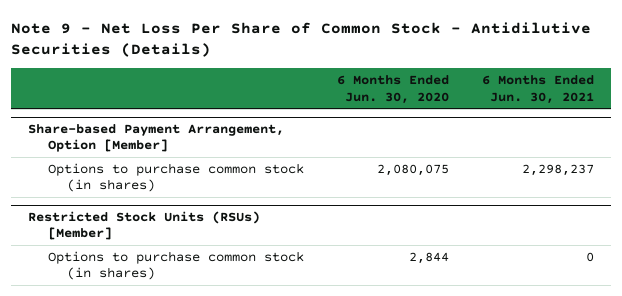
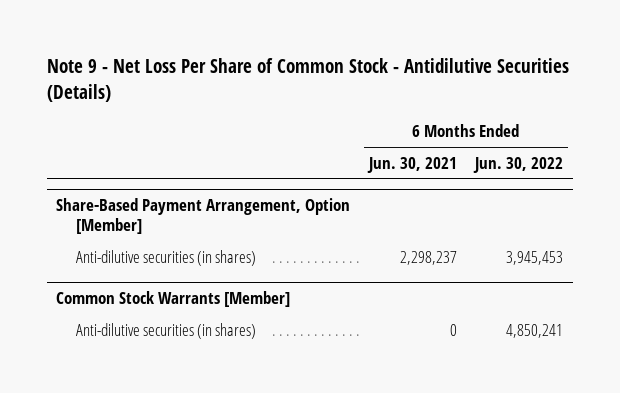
- | 6 Months Ended Jun. 30, 2020 | 6 Months Ended Jun. 30, 2021
+ | 6 Months Ended Jun. 30, 2021 | 6 Months Ended Jun. 30, 2022
- Share-based Payment Arrangement, Option [Member]
- Options to purchase common stock (in shares) | 2,080,075 | 2,298,237
- Restricted Stock Units (RSUs) [Member]
- Options to purchase common stock (in shares) | 2,844 | 0
+ Share-Based Payment Arrangement, Option [Member]
+ Anti-dilutive securities (in shares) | 2,298,237 | 3,945,453
+ Common Stock Warrants [Member]
+ Anti-dilutive securities (in shares) | 0 | 4,850,241

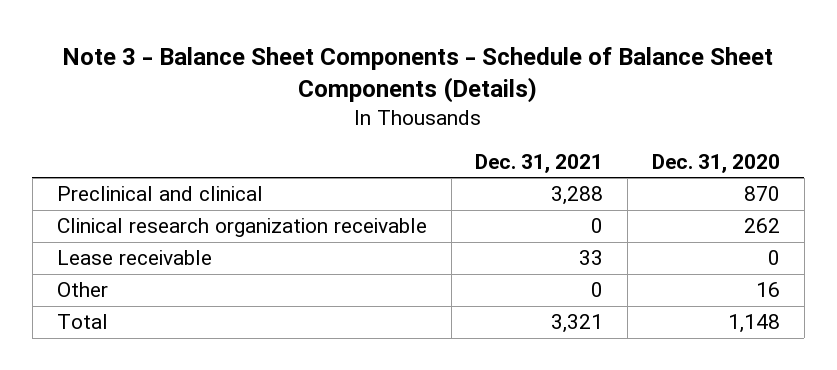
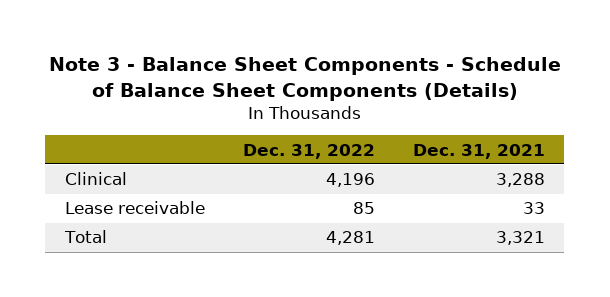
- | Dec. 31, 2021 | Dec. 31, 2020
+ | Dec. 31, 2022 | Dec. 31, 2021
- Preclinical and clinical | 3,288 | 870
- Clinical research organization receivable | 0 | 262
+ Clinical | 4,196 | 3,288
- Other | 0 | 16

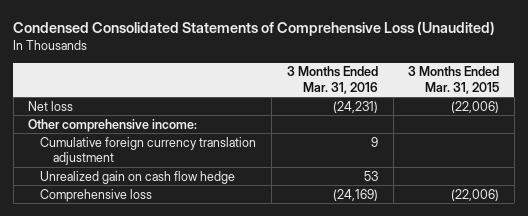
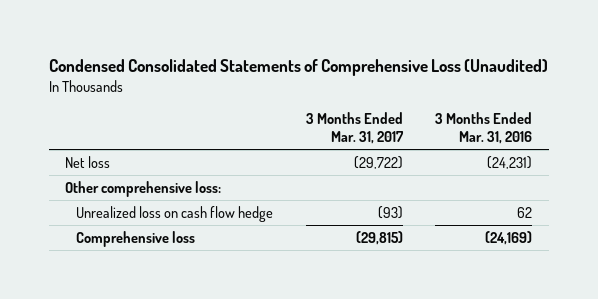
- | 3 Months Ended Mar. 31, 2016 | 3 Months Ended Mar. 31, 2015
+ | 3 Months Ended Mar. 31, 2017 | 3 Months Ended Mar. 31, 2016
- Other comprehensive income:
- Cumulative foreign currency translation adjustment | 9 |
- Unrealized gain on cash flow hedge | 53 |
+ Other comprehensive loss:
+ Unrealized loss on cash flow hedge | (93) | 62

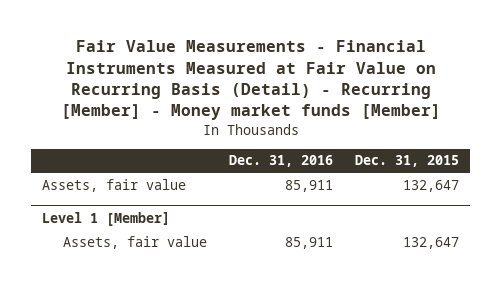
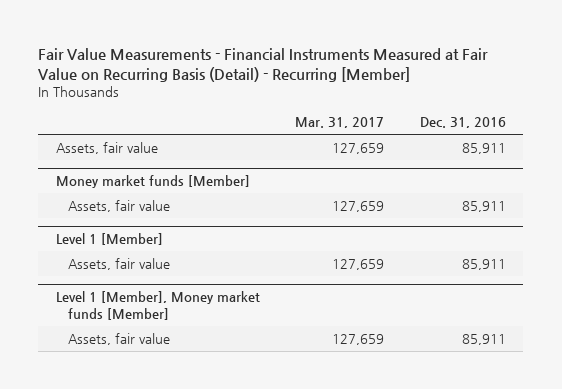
- Fair Value Measurements - Financial Instruments Measured at Fair Value on Recurring Basis (Detail) - Recurring [Member] - Money market funds [Member]
+ Fair Value Measurements - Financial Instruments Measured at Fair Value on Recurring Basis (Detail) - Recurring [Member]
- | Dec. 31, 2016 | Dec. 31, 2015
+ | Mar. 31, 2017 | Dec. 31, 2016
+ Money market funds [Member]
+ Assets, fair value | 127,659 | 85,911
+ Level 1 [Member], Money market funds [Member]
+ Assets, fair value | 127,659 | 85,911

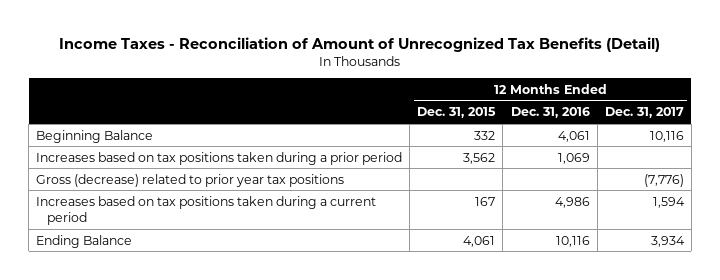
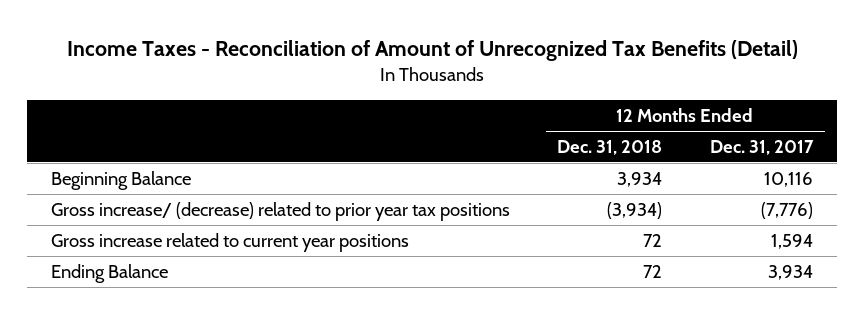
- | 12 Months Ended Dec. 31, 2015 | 12 Months Ended Dec. 31, 2016 | 12 Months Ended Dec. 31, 2017
+ | 12 Months Ended Dec. 31, 2018 | 12 Months Ended Dec. 31, 2017
- Increases based on tax positions taken during a prior period | 3,562 | 1,069 |
- Gross (decrease) related to prior year tax positions | | | (7,776)
- Increases based on tax positions taken during a current period | 167 | 4,986 | 1,594
+ Gross increase/ (decrease) related to prior year tax positions | (3,934) | (7,776)
+ Gross increase related to current year positions | 72 | 1,594

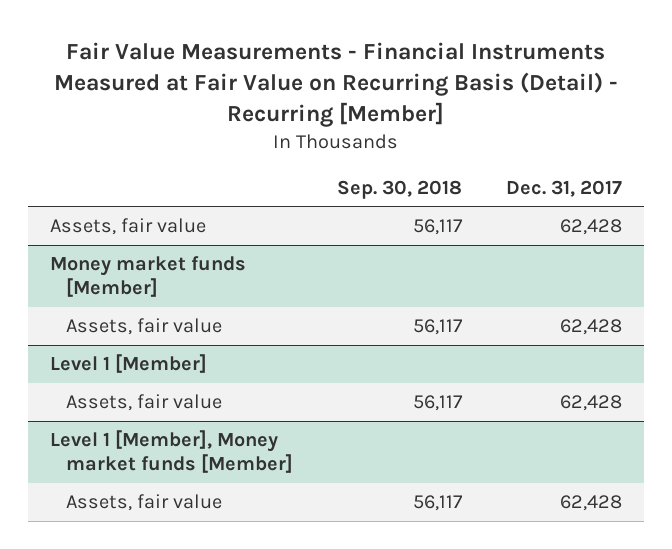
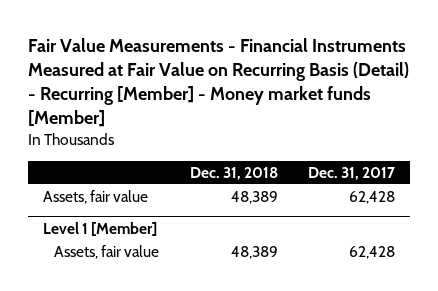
- Fair Value Measurements - Financial Instruments Measured at Fair Value on Recurring Basis (Detail) - Recurring [Member]
+ Fair Value Measurements - Financial Instruments Measured at Fair Value on Recurring Basis (Detail) - Recurring [Member] - Money market funds [Member]
- | Sep. 30, 2018 | Dec. 31, 2017
+ | Dec. 31, 2018 | Dec. 31, 2017
- Money market funds [Member]
- Assets, fair value | 56,117 | 62,428
- Level 1 [Member], Money market funds [Member]
- Assets, fair value | 56,117 | 62,428

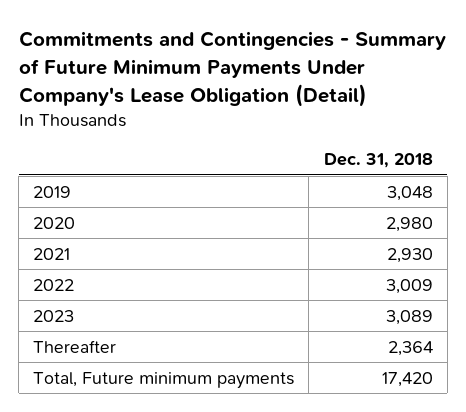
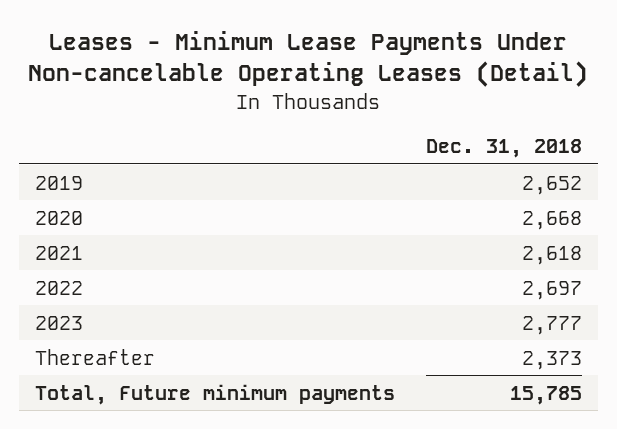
- Commitments and Contingencies - Summary of Future Minimum Payments Under Company's Lease Obligation (Detail)
+ Leases - Minimum Lease Payments Under Non-cancelable Operating Leases (Detail)
- 2019 | 3,048
- 2020 | 2,980
- 2021 | 2,930
- 2022 | 3,009
- 2023 | 3,089
- Thereafter | 2,364
- Total, Future minimum payments | 17,420
+ 2019 | 2,652
+ 2020 | 2,668
+ 2021 | 2,618
+ 2022 | 2,697
+ 2023 | 2,777
+ Thereafter | 2,373
+ Total, Future minimum payments | 15,785

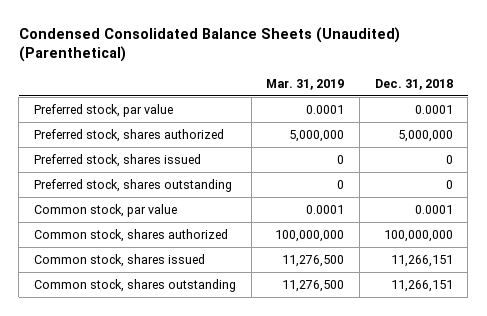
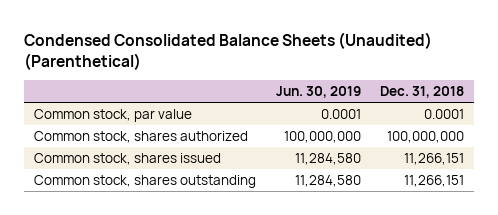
- | Mar. 31, 2019 | Dec. 31, 2018
+ | Jun. 30, 2019 | Dec. 31, 2018
- Preferred stock, par value | 0.0001 | 0.0001
- Preferred stock, shares authorized | 5,000,000 | 5,000,000
- Preferred stock, shares issued | 0 | 0
- Preferred stock, shares outstanding | 0 | 0

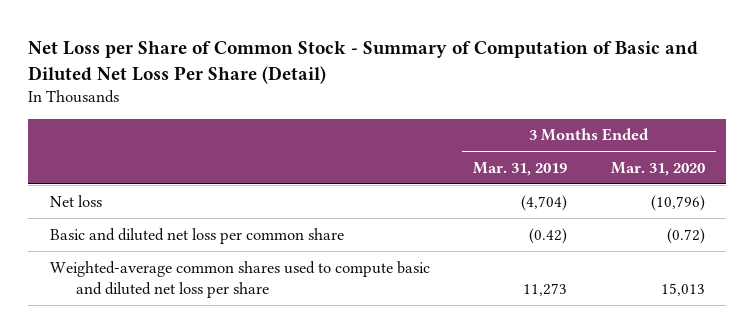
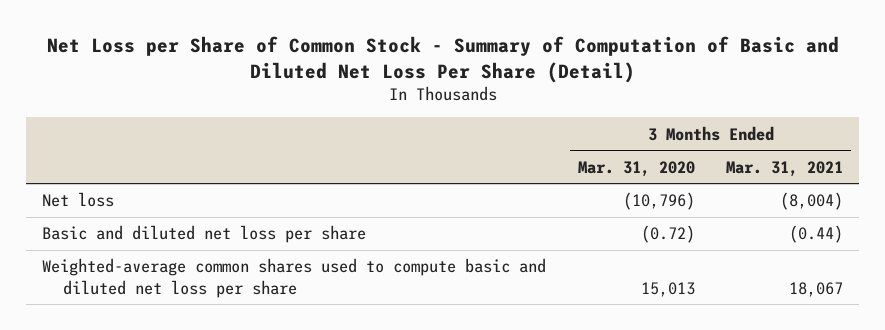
- | 3 Months Ended Mar. 31, 2019 | 3 Months Ended Mar. 31, 2020
+ | 3 Months Ended Mar. 31, 2020 | 3 Months Ended Mar. 31, 2021
- Basic and diluted net loss per common share | (0.42) | (0.72)
+ Basic and diluted net loss per share | (0.72) | (0.44)

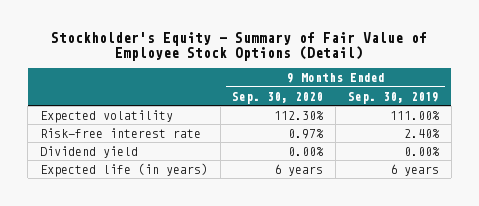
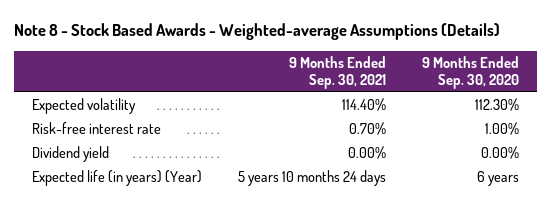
- Stockholder's Equity - Summary of Fair Value of Employee Stock Options (Detail)
+ Note 8 - Stock Based Awards - Weighted-average Assumptions (Details)
- | 9 Months Ended Sep. 30, 2020 | 9 Months Ended Sep. 30, 2019
+ | 9 Months Ended Sep. 30, 2021 | 9 Months Ended Sep. 30, 2020
- Risk-free interest rate | 0.97% | 2.40%
+ Risk-free interest rate | 0.70% | 1.00%
- Expected life (in years) | 6 years | 6 years
+ Expected life (in years) (Year) | 5 years 10 months 24 days | 6 years

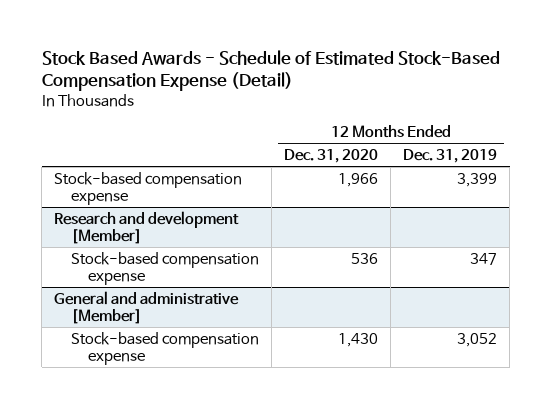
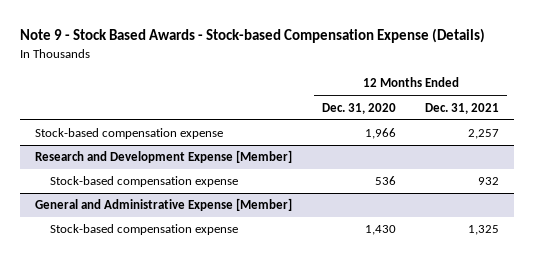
- Stock Based Awards - Schedule of Estimated Stock-Based Compensation Expense (Detail)
+ Note 9 - Stock Based Awards - Stock-based Compensation Expense (Details)
- | 12 Months Ended Dec. 31, 2020 | 12 Months Ended Dec. 31, 2019
+ | 12 Months Ended Dec. 31, 2020 | 12 Months Ended Dec. 31, 2021
- Research and development [Member]
+ Research and Development Expense [Member]
- General and administrative [Member]
+ General and Administrative Expense [Member]

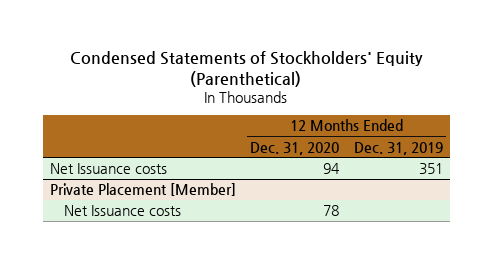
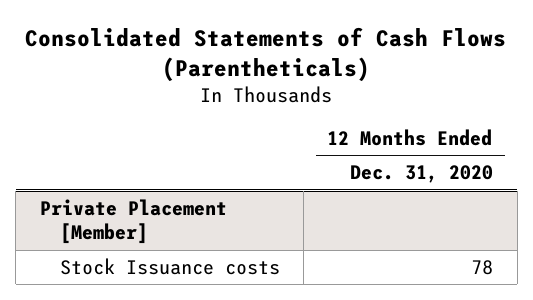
- Condensed Statements of Stockholders' Equity (Parenthetical)
+ Consolidated Statements of Cash Flows (Parentheticals)
- | 12 Months Ended Dec. 31, 2020 | 12 Months Ended Dec. 31, 2019
+ | 12 Months Ended Dec. 31, 2020
- Net Issuance costs | 94 | 351
@ Private Placement [Member]
- Net Issuance costs | 78 |
+ Stock Issuance costs | 78

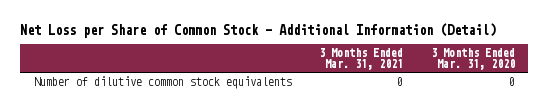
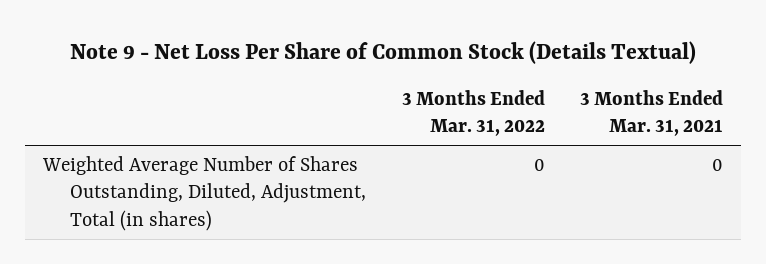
- Net Loss per Share of Common Stock - Additional Information (Detail)
+ Note 9 - Net Loss Per Share of Common Stock (Details Textual)
- | 3 Months Ended Mar. 31, 2021 | 3 Months Ended Mar. 31, 2020
+ | 3 Months Ended Mar. 31, 2022 | 3 Months Ended Mar. 31, 2021
- Number of dilutive common stock equivalents | 0 | 0
+ Weighted Average Number of Shares Outstanding, Diluted, Adjustment, Total (in shares) | 0 | 0

